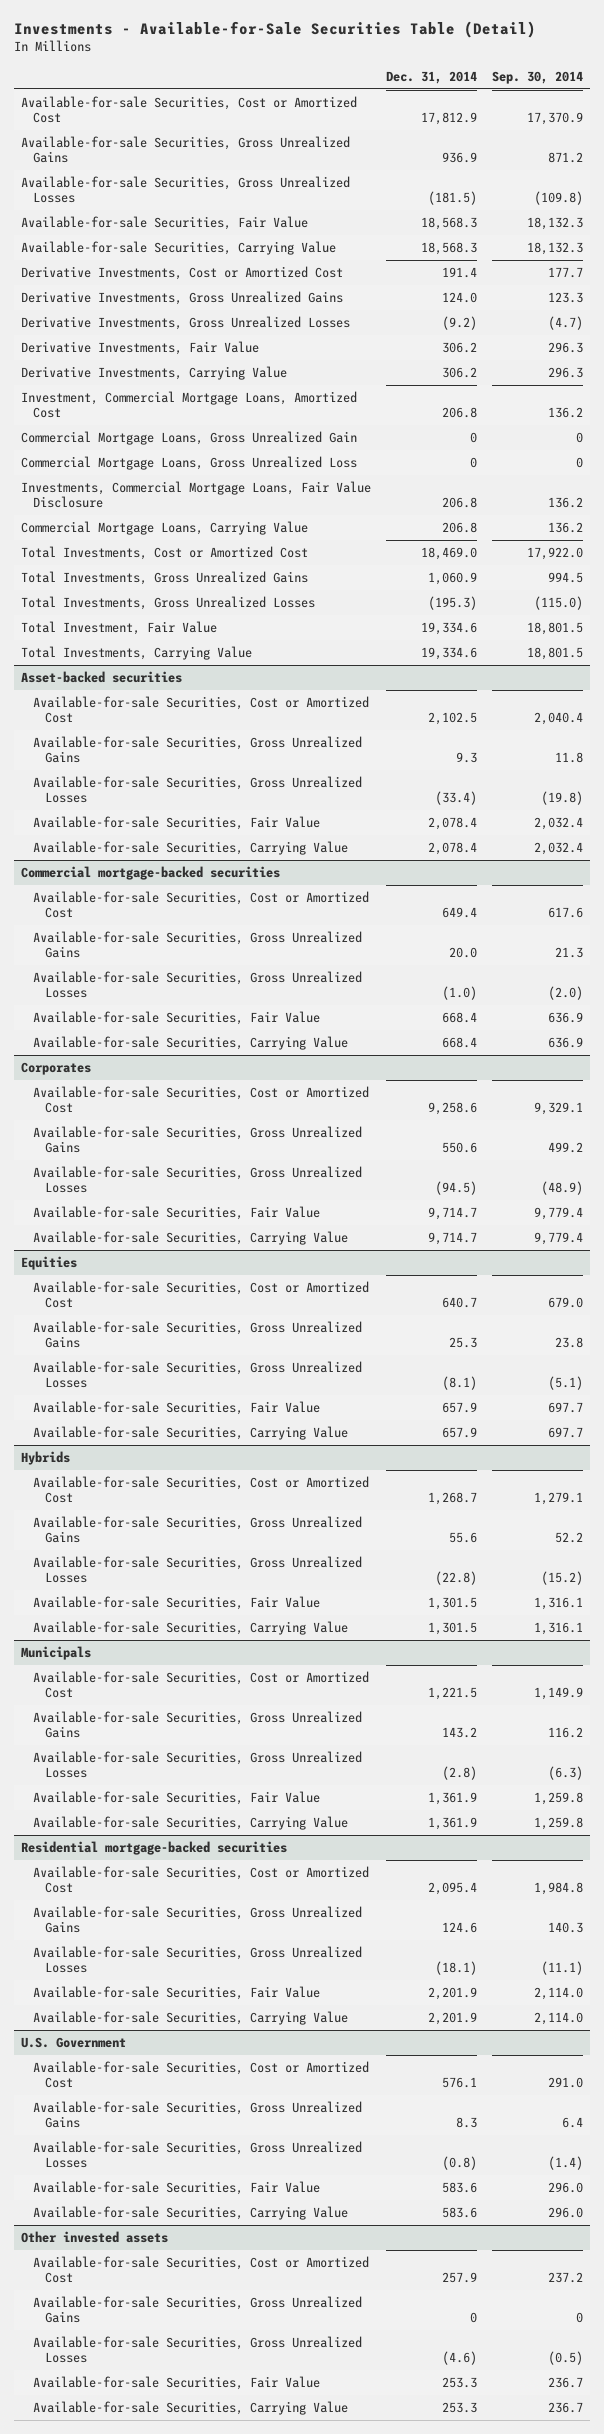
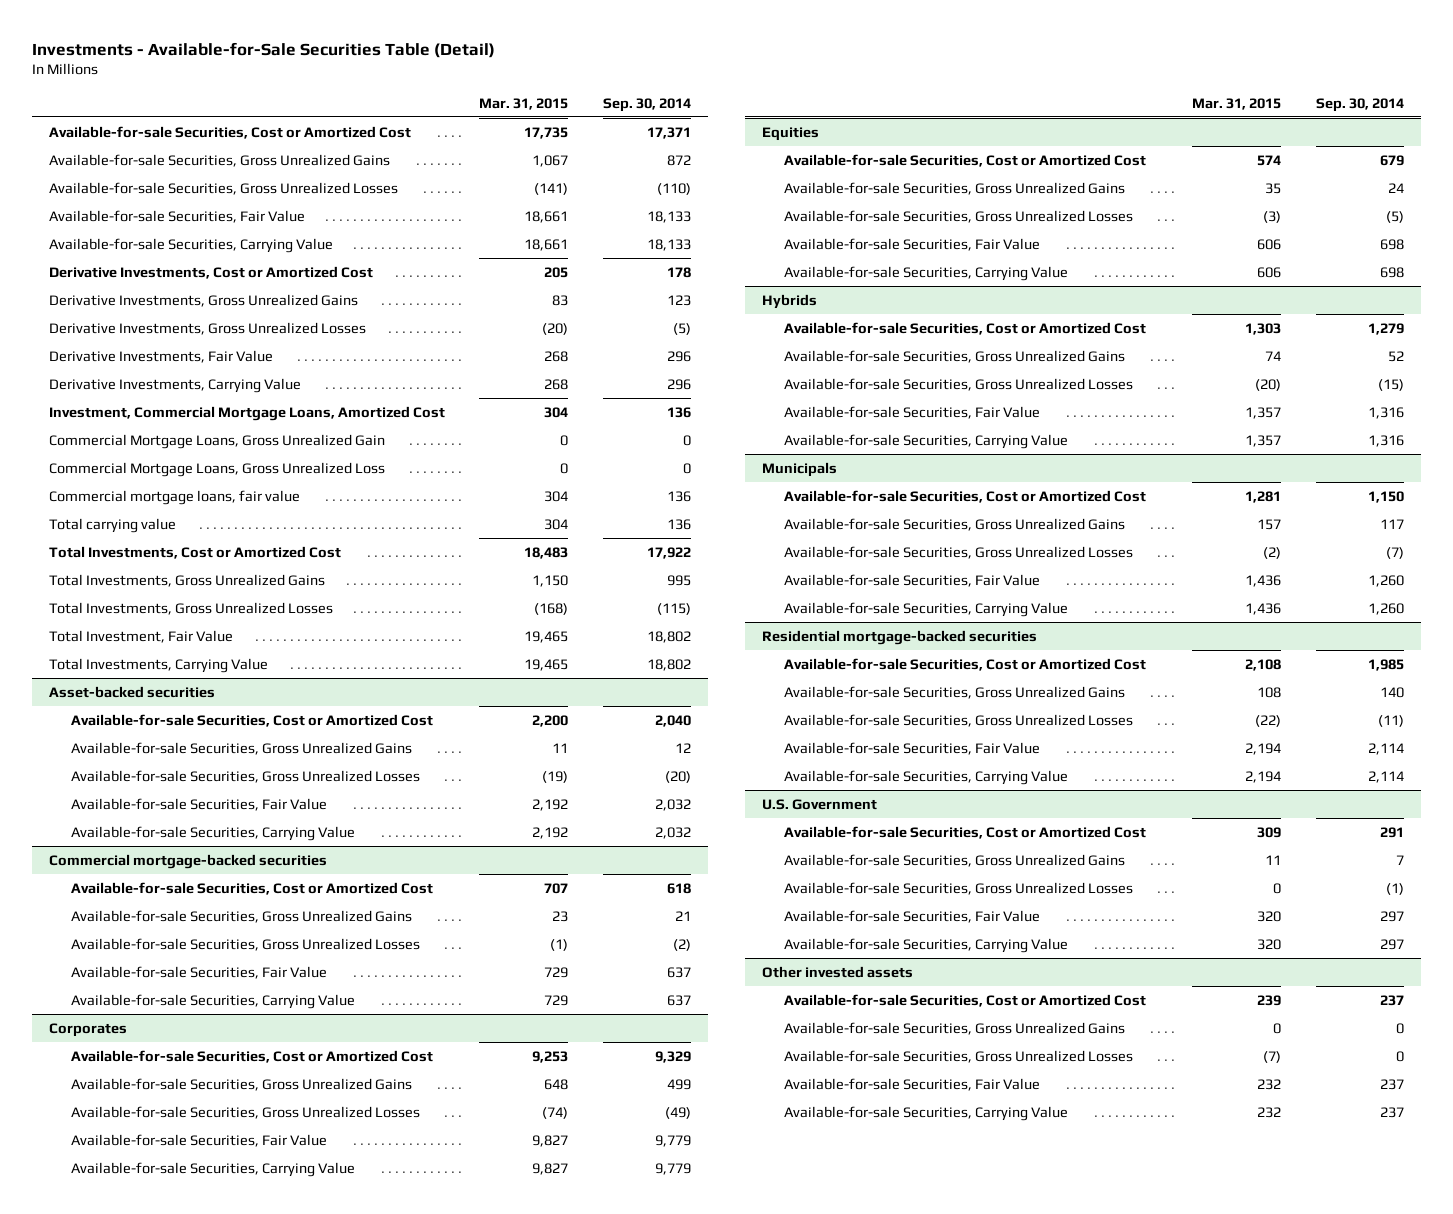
- | Dec. 31, 2014 | Sep. 30, 2014
+ | Mar. 31, 2015 | Sep. 30, 2014
- Available-for-sale Securities, Cost or Amortized Cost | 17,812.9 | 17,370.9
- Available-for-sale Securities, Gross Unrealized Gains | 936.9 | 871.2
- Available-for-sale Securities, Gross Unrealized Losses | (181.5) | (109.8)
- Available-for-sale Securities, Fair Value | 18,568.3 | 18,132.3
- Available-for-sale Securities, Carrying Value | 18,568.3 | 18,132.3
- Derivative Investments, Cost or Amortized Cost | 191.4 | 177.7
- Derivative Investments, Gross Unrealized Gains | 124.0 | 123.3
- Derivative Investments, Gross Unrealized Losses | (9.2) | (4.7)
- Derivative Investments, Fair Value | 306.2 | 296.3
- Derivative Investments, Carrying Value | 306.2 | 296.3
- Investment, Commercial Mortgage Loans, Amortized Cost | 206.8 | 136.2
+ Available-for-sale Securities, Cost or Amortized Cost | 17,735 | 17,371
+ Available-for-sale Securities, Gross Unrealized Gains | 1,067 | 872
+ Available-for-sale Securities, Gross Unrealized Losses | (141) | (110)
+ Available-for-sale Securities, Fair Value | 18,661 | 18,133
+ Available-for-sale Securities, Carrying Value | 18,661 | 18,133
+ Derivative Investments, Cost or Amortized Cost | 205 | 178
+ Derivative Investments, Gross Unrealized Gains | 83 | 123
+ Derivative Investments, Gross Unrealized Losses | (20) | (5)
+ Derivative Investments, Fair Value | 268 | 296
+ Derivative Investments, Carrying Value | 268 | 296
+ Investment, Commercial Mortgage Loans, Amortized Cost | 304 | 136
- Investments, Commercial Mortgage Loans, Fair Value Disclosure | 206.8 | 136.2
- Commercial Mortgage Loans, Carrying Value | 206.8 | 136.2
- Total Investments, Cost or Amortized Cost | 18,469.0 | 17,922.0
- Total Investments, Gross Unrealized Gains | 1,060.9 | 994.5
- Total Investments, Gross Unrealized Losses | (195.3) | (115.0)
- Total Investment, Fair Value | 19,334.6 | 18,801.5
- Total Investments, Carrying Value | 19,334.6 | 18,801.5
+ Commercial mortgage loans, fair value | 304 | 136
+ Total carrying value | 304 | 136
+ Total Investments, Cost or Amortized Cost | 18,483 | 17,922
+ Total Investments, Gross Unrealized Gains | 1,150 | 995
+ Total Investments, Gross Unrealized Losses | (168) | (115)
+ Total Investment, Fair Value | 19,465 | 18,802
+ Total Investments, Carrying Value | 19,465 | 18,802
@ Asset-backed securities
- Available-for-sale Securities, Cost or Amortized Cost | 2,102.5 | 2,040.4
- Available-for-sale Securities, Gross Unrealized Gains | 9.3 | 11.8
- Available-for-sale Securities, Gross Unrealized Losses | (33.4) | (19.8)
- Available-for-sale Securities, Fair Value | 2,078.4 | 2,032.4
- Available-for-sale Securities, Carrying Value | 2,078.4 | 2,032.4
+ Available-for-sale Securities, Cost or Amortized Cost | 2,200 | 2,040
+ Available-for-sale Securities, Gross Unrealized Gains | 11 | 12
+ Available-for-sale Securities, Gross Unrealized Losses | (19) | (20)
+ Available-for-sale Securities, Fair Value | 2,192 | 2,032
+ Available-for-sale Securities, Carrying Value | 2,192 | 2,032
@ Commercial mortgage-backed securities
- Available-for-sale Securities, Cost or Amortized Cost | 649.4 | 617.6
- Available-for-sale Securities, Gross Unrealized Gains | 20.0 | 21.3
- Available-for-sale Securities, Gross Unrealized Losses | (1.0) | (2.0)
- Available-for-sale Securities, Fair Value | 668.4 | 636.9
- Available-for-sale Securities, Carrying Value | 668.4 | 636.9
+ Available-for-sale Securities, Cost or Amortized Cost | 707 | 618
+ Available-for-sale Securities, Gross Unrealized Gains | 23 | 21
+ Available-for-sale Securities, Gross Unrealized Losses | (1) | (2)
+ Available-for-sale Securities, Fair Value | 729 | 637
+ Available-for-sale Securities, Carrying Value | 729 | 637
@ Corporates
- Available-for-sale Securities, Cost or Amortized Cost | 9,258.6 | 9,329.1
- Available-for-sale Securities, Gross Unrealized Gains | 550.6 | 499.2
- Available-for-sale Securities, Gross Unrealized Losses | (94.5) | (48.9)
- Available-for-sale Securities, Fair Value | 9,714.7 | 9,779.4
- Available-for-sale Securities, Carrying Value | 9,714.7 | 9,779.4
+ Available-for-sale Securities, Cost or Amortized Cost | 9,253 | 9,329
+ Available-for-sale Securities, Gross Unrealized Gains | 648 | 499
+ Available-for-sale Securities, Gross Unrealized Losses | (74) | (49)
+ Available-for-sale Securities, Fair Value | 9,827 | 9,779
+ Available-for-sale Securities, Carrying Value | 9,827 | 9,779
@ Equities
- Available-for-sale Securities, Cost or Amortized Cost | 640.7 | 679.0
- Available-for-sale Securities, Gross Unrealized Gains | 25.3 | 23.8
- Available-for-sale Securities, Gross Unrealized Losses | (8.1) | (5.1)
- Available-for-sale Securities, Fair Value | 657.9 | 697.7
- Available-for-sale Securities, Carrying Value | 657.9 | 697.7
+ Available-for-sale Securities, Cost or Amortized Cost | 574 | 679
+ Available-for-sale Securities, Gross Unrealized Gains | 35 | 24
+ Available-for-sale Securities, Gross Unrealized Losses | (3) | (5)
+ Available-for-sale Securities, Fair Value | 606 | 698
+ Available-for-sale Securities, Carrying Value | 606 | 698
@ Hybrids
- Available-for-sale Securities, Cost or Amortized Cost | 1,268.7 | 1,279.1
- Available-for-sale Securities, Gross Unrealized Gains | 55.6 | 52.2
- Available-for-sale Securities, Gross Unrealized Losses | (22.8) | (15.2)
- Available-for-sale Securities, Fair Value | 1,301.5 | 1,316.1
- Available-for-sale Securities, Carrying Value | 1,301.5 | 1,316.1
+ Available-for-sale Securities, Cost or Amortized Cost | 1,303 | 1,279
+ Available-for-sale Securities, Gross Unrealized Gains | 74 | 52
+ Available-for-sale Securities, Gross Unrealized Losses | (20) | (15)
+ Available-for-sale Securities, Fair Value | 1,357 | 1,316
+ Available-for-sale Securities, Carrying Value | 1,357 | 1,316
@ Municipals
- Available-for-sale Securities, Cost or Amortized Cost | 1,221.5 | 1,149.9
- Available-for-sale Securities, Gross Unrealized Gains | 143.2 | 116.2
- Available-for-sale Securities, Gross Unrealized Losses | (2.8) | (6.3)
- Available-for-sale Securities, Fair Value | 1,361.9 | 1,259.8
- Available-for-sale Securities, Carrying Value | 1,361.9 | 1,259.8
+ Available-for-sale Securities, Cost or Amortized Cost | 1,281 | 1,150
+ Available-for-sale Securities, Gross Unrealized Gains | 157 | 117
+ Available-for-sale Securities, Gross Unrealized Losses | (2) | (7)
+ Available-for-sale Securities, Fair Value | 1,436 | 1,260
+ Available-for-sale Securities, Carrying Value | 1,436 | 1,260
@ Residential mortgage-backed securities
- Available-for-sale Securities, Cost or Amortized Cost | 2,095.4 | 1,984.8
- Available-for-sale Securities, Gross Unrealized Gains | 124.6 | 140.3
- Available-for-sale Securities, Gross Unrealized Losses | (18.1) | (11.1)
- Available-for-sale Securities, Fair Value | 2,201.9 | 2,114.0
- Available-for-sale Securities, Carrying Value | 2,201.9 | 2,114.0
+ Available-for-sale Securities, Cost or Amortized Cost | 2,108 | 1,985
+ Available-for-sale Securities, Gross Unrealized Gains | 108 | 140
+ Available-for-sale Securities, Gross Unrealized Losses | (22) | (11)
+ Available-for-sale Securities, Fair Value | 2,194 | 2,114
+ Available-for-sale Securities, Carrying Value | 2,194 | 2,114
@ U.S. Government
- Available-for-sale Securities, Cost or Amortized Cost | 576.1 | 291.0
- Available-for-sale Securities, Gross Unrealized Gains | 8.3 | 6.4
- Available-for-sale Securities, Gross Unrealized Losses | (0.8) | (1.4)
- Available-for-sale Securities, Fair Value | 583.6 | 296.0
- Available-for-sale Securities, Carrying Value | 583.6 | 296.0
+ Available-for-sale Securities, Cost or Amortized Cost | 309 | 291
+ Available-for-sale Securities, Gross Unrealized Gains | 11 | 7
+ Available-for-sale Securities, Gross Unrealized Losses | 0 | (1)
+ Available-for-sale Securities, Fair Value | 320 | 297
+ Available-for-sale Securities, Carrying Value | 320 | 297
@ Other invested assets
- Available-for-sale Securities, Cost or Amortized Cost | 257.9 | 237.2
+ Available-for-sale Securities, Cost or Amortized Cost | 239 | 237
- Available-for-sale Securities, Gross Unrealized Losses | (4.6) | (0.5)
- Available-for-sale Securities, Fair Value | 253.3 | 236.7
- Available-for-sale Securities, Carrying Value | 253.3 | 236.7
+ Available-for-sale Securities, Gross Unrealized Losses | (7) | 0
+ Available-for-sale Securities, Fair Value | 232 | 237
+ Available-for-sale Securities, Carrying Value | 232 | 237

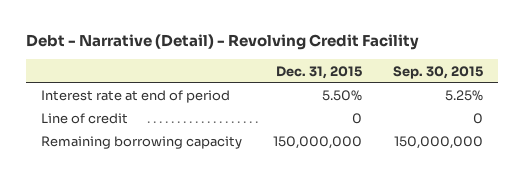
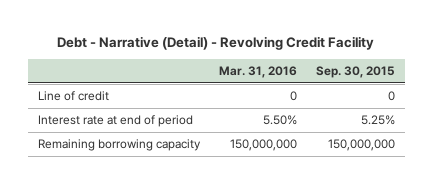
- | Dec. 31, 2015 | Sep. 30, 2015
+ | Mar. 31, 2016 | Sep. 30, 2015
moved down: Interest rate at end of period | 5.50% | 5.25%

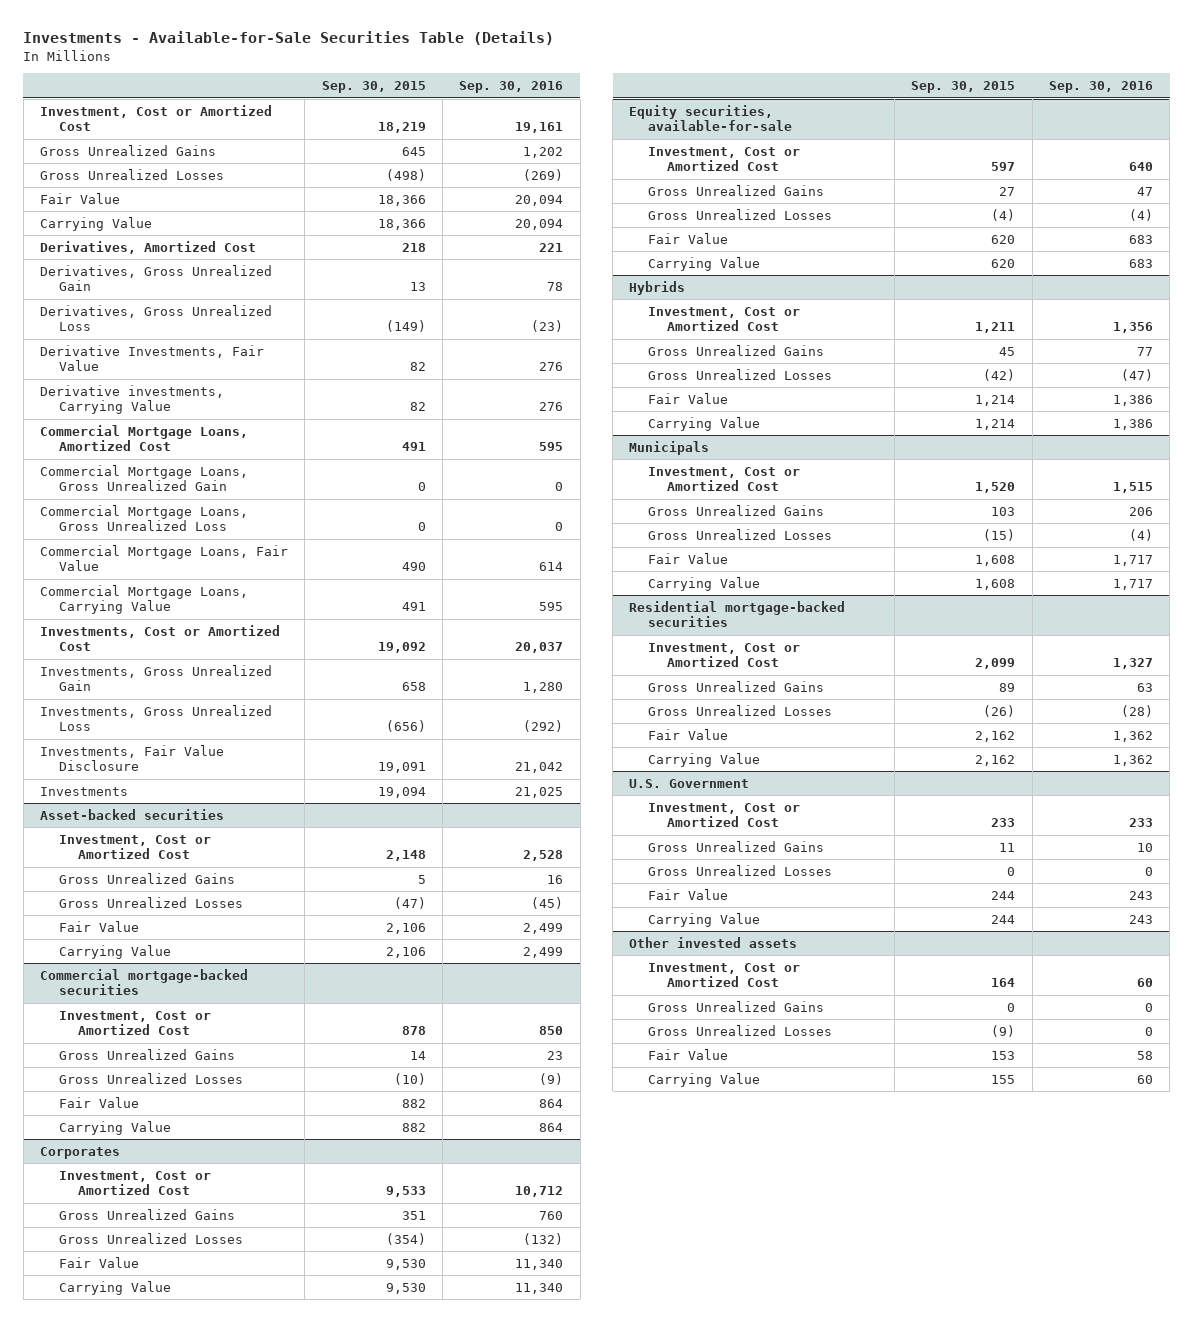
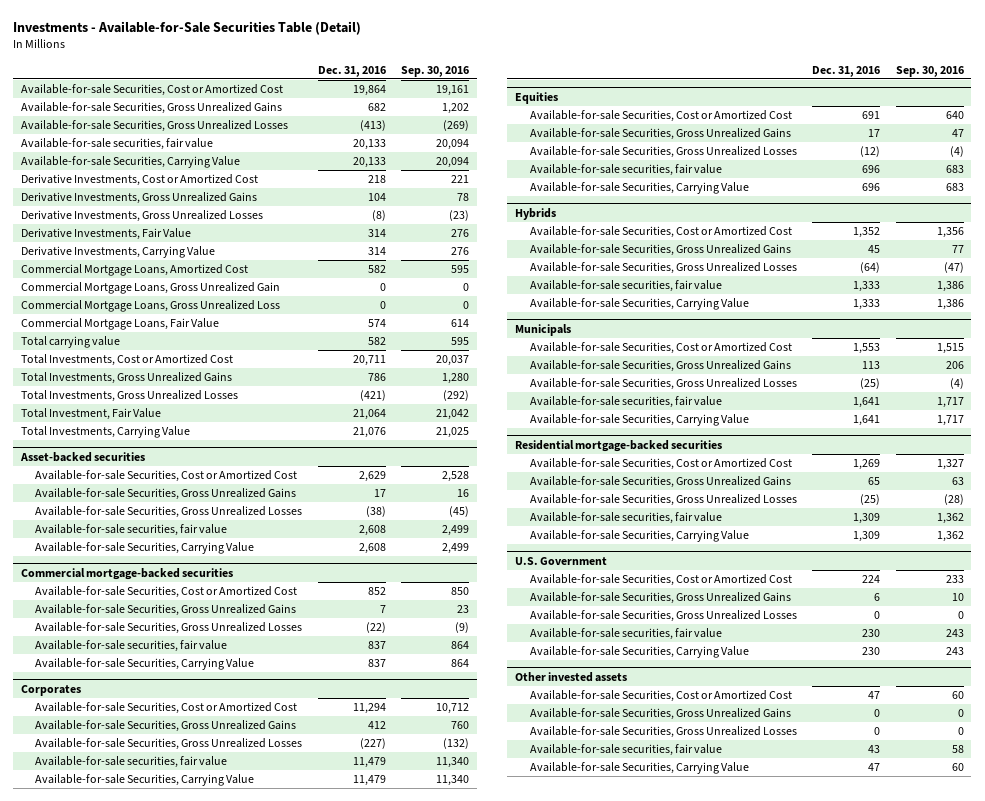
- Investments - Available-for-Sale Securities Table (Details)
+ Investments - Available-for-Sale Securities Table (Detail)
- | Sep. 30, 2015 | Sep. 30, 2016
+ | Dec. 31, 2016 | Sep. 30, 2016
- Investment, Cost or Amortized Cost | 18,219 | 19,161
- Gross Unrealized Gains | 645 | 1,202
- Gross Unrealized Losses | (498) | (269)
- Fair Value | 18,366 | 20,094
- Carrying Value | 18,366 | 20,094
- Derivatives, Amortized Cost | 218 | 221
- Derivatives, Gross Unrealized Gain | 13 | 78
- Derivatives, Gross Unrealized Loss | (149) | (23)
+ Available-for-sale Securities, Cost or Amortized Cost | 19,864 | 19,161
+ Available-for-sale Securities, Gross Unrealized Gains | 682 | 1,202
+ Available-for-sale Securities, Gross Unrealized Losses | (413) | (269)
+ Available-for-sale securities, fair value | 20,133 | 20,094
+ Available-for-sale Securities, Carrying Value | 20,133 | 20,094
+ Derivative Investments, Cost or Amortized Cost | 218 | 221
+ Derivative Investments, Gross Unrealized Gains | 104 | 78
+ Derivative Investments, Gross Unrealized Losses | (8) | (23)
- Derivative investments, Carrying Value | 82 | 276
+ Derivative Investments, Carrying Value | 314 | 276
- Commercial Mortgage Loans, Carrying Value | 491 | 595
- Investments, Cost or Amortized Cost | 19,092 | 20,037
- Investments, Gross Unrealized Gain | 658 | 1,280
- Investments, Gross Unrealized Loss | (656) | (292)
- Investments, Fair Value Disclosure | 19,091 | 21,042
- Investments | 19,094 | 21,025
+ Total carrying value | 582 | 595
+ Total Investments, Cost or Amortized Cost | 20,711 | 20,037
+ Total Investments, Gross Unrealized Gains | 786 | 1,280
+ Total Investments, Gross Unrealized Losses | (421) | (292)
+ Total Investment, Fair Value | 21,064 | 21,042
+ Total Investments, Carrying Value | 21,076 | 21,025
@ Asset-backed securities
- Investment, Cost or Amortized Cost | 2,148 | 2,528
- Gross Unrealized Gains | 5 | 16
- Gross Unrealized Losses | (47) | (45)
- Fair Value | 2,106 | 2,499
- Carrying Value | 2,106 | 2,499
+ Available-for-sale Securities, Cost or Amortized Cost | 2,629 | 2,528
+ Available-for-sale Securities, Gross Unrealized Gains | 17 | 16
+ Available-for-sale Securities, Gross Unrealized Losses | (38) | (45)
+ Available-for-sale securities, fair value | 2,608 | 2,499
+ Available-for-sale Securities, Carrying Value | 2,608 | 2,499
@ Commercial mortgage-backed securities
- Investment, Cost or Amortized Cost | 878 | 850
- Gross Unrealized Gains | 14 | 23
- Gross Unrealized Losses | (10) | (9)
- Fair Value | 882 | 864
- Carrying Value | 882 | 864
+ Available-for-sale Securities, Cost or Amortized Cost | 852 | 850
+ Available-for-sale Securities, Gross Unrealized Gains | 7 | 23
+ Available-for-sale Securities, Gross Unrealized Losses | (22) | (9)
+ Available-for-sale securities, fair value | 837 | 864
+ Available-for-sale Securities, Carrying Value | 837 | 864
@ Corporates
- Investment, Cost or Amortized Cost | 9,533 | 10,712
- Gross Unrealized Gains | 351 | 760
- Gross Unrealized Losses | (354) | (132)
- Fair Value | 9,530 | 11,340
- Carrying Value | 9,530 | 11,340
- Equity securities, available-for-sale
- Investment, Cost or Amortized Cost | 597 | 640
- Gross Unrealized Gains | 27 | 47
- Gross Unrealized Losses | (4) | (4)
- Fair Value | 620 | 683
- Carrying Value | 620 | 683
@ Corporates
+ Available-for-sale Securities, Cost or Amortized Cost | 11,294 | 10,712
+ Available-for-sale Securities, Gross Unrealized Gains | 412 | 760
+ Available-for-sale Securities, Gross Unrealized Losses | (227) | (132)
+ Available-for-sale securities, fair value | 11,479 | 11,340
+ Available-for-sale Securities, Carrying Value | 11,479 | 11,340
+ Equities
+ Available-for-sale Securities, Cost or Amortized Cost | 691 | 640
+ Available-for-sale Securities, Gross Unrealized Gains | 17 | 47
+ Available-for-sale Securities, Gross Unrealized Losses | (12) | (4)
+ Available-for-sale securities, fair value | 696 | 683
+ Available-for-sale Securities, Carrying Value | 696 | 683
@ Hybrids
- Investment, Cost or Amortized Cost | 1,211 | 1,356
- Gross Unrealized Gains | 45 | 77
- Gross Unrealized Losses | (42) | (47)
- Fair Value | 1,214 | 1,386
- Carrying Value | 1,214 | 1,386
+ Available-for-sale Securities, Cost or Amortized Cost | 1,352 | 1,356
+ Available-for-sale Securities, Gross Unrealized Gains | 45 | 77
+ Available-for-sale Securities, Gross Unrealized Losses | (64) | (47)
+ Available-for-sale securities, fair value | 1,333 | 1,386
+ Available-for-sale Securities, Carrying Value | 1,333 | 1,386
@ Municipals
- Investment, Cost or Amortized Cost | 1,520 | 1,515
- Gross Unrealized Gains | 103 | 206
- Gross Unrealized Losses | (15) | (4)
- Fair Value | 1,608 | 1,717
- Carrying Value | 1,608 | 1,717
+ Available-for-sale Securities, Cost or Amortized Cost | 1,553 | 1,515
+ Available-for-sale Securities, Gross Unrealized Gains | 113 | 206
+ Available-for-sale Securities, Gross Unrealized Losses | (25) | (4)
+ Available-for-sale securities, fair value | 1,641 | 1,717
+ Available-for-sale Securities, Carrying Value | 1,641 | 1,717
@ Residential mortgage-backed securities
- Investment, Cost or Amortized Cost | 2,099 | 1,327
- Gross Unrealized Gains | 89 | 63
- Gross Unrealized Losses | (26) | (28)
- Fair Value | 2,162 | 1,362
- Carrying Value | 2,162 | 1,362
+ Available-for-sale Securities, Cost or Amortized Cost | 1,269 | 1,327
+ Available-for-sale Securities, Gross Unrealized Gains | 65 | 63
+ Available-for-sale Securities, Gross Unrealized Losses | (25) | (28)
+ Available-for-sale securities, fair value | 1,309 | 1,362
+ Available-for-sale Securities, Carrying Value | 1,309 | 1,362
@ U.S. Government
- Investment, Cost or Amortized Cost | 233 | 233
- Gross Unrealized Gains | 11 | 10
- Gross Unrealized Losses | 0 | 0
- Fair Value | 244 | 243
- Carrying Value | 244 | 243
+ Available-for-sale Securities, Cost or Amortized Cost | 224 | 233
+ Available-for-sale Securities, Gross Unrealized Gains | 6 | 10
+ Available-for-sale Securities, Gross Unrealized Losses | 0 | 0
+ Available-for-sale securities, fair value | 230 | 243
+ Available-for-sale Securities, Carrying Value | 230 | 243
@ Other invested assets
- Investment, Cost or Amortized Cost | 164 | 60
- Gross Unrealized Gains | 0 | 0
- Gross Unrealized Losses | (9) | 0
- Fair Value | 153 | 58
- Carrying Value | 155 | 60
+ Available-for-sale Securities, Cost or Amortized Cost | 47 | 60
+ Available-for-sale Securities, Gross Unrealized Gains | 0 | 0
+ Available-for-sale Securities, Gross Unrealized Losses | 0 | 0
+ Available-for-sale securities, fair value | 43 | 58
+ Available-for-sale Securities, Carrying Value | 47 | 60

